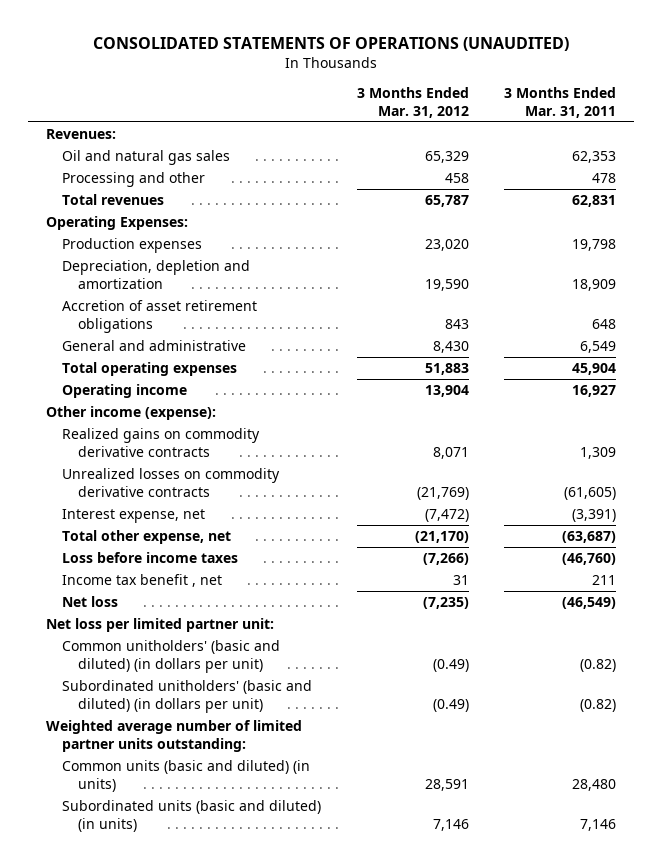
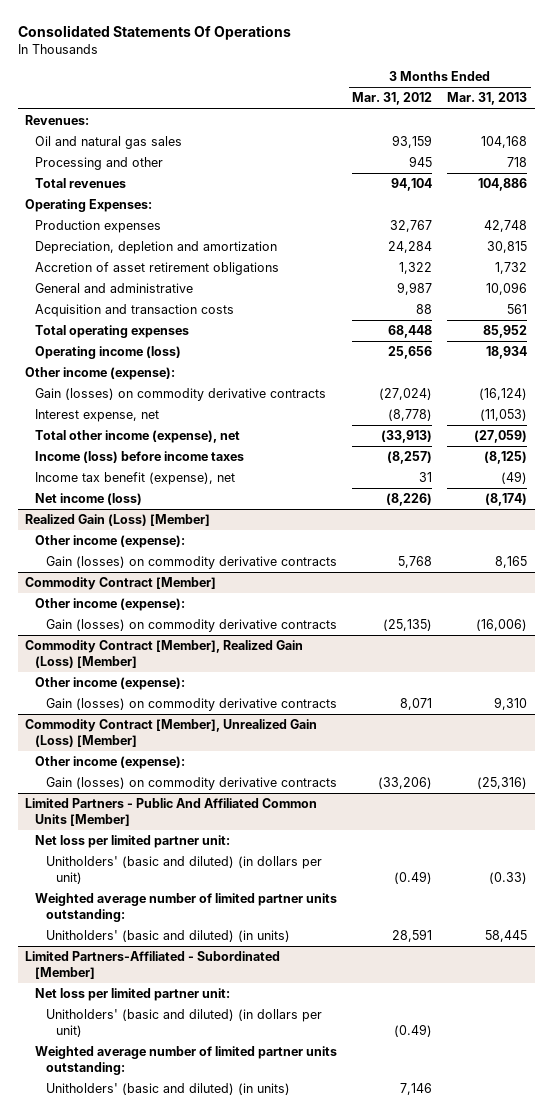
- CONSOLIDATED STATEMENTS OF OPERATIONS (UNAUDITED)
+ Consolidated Statements Of Operations
- | 3 Months Ended Mar. 31, 2012 | 3 Months Ended Mar. 31, 2011
+ | 3 Months Ended Mar. 31, 2012 | 3 Months Ended Mar. 31, 2013
- Oil and natural gas sales | 65,329 | 62,353
- Processing and other | 458 | 478
- Total revenues | 65,787 | 62,831
+ Oil and natural gas sales | 93,159 | 104,168
+ Processing and other | 945 | 718
+ Total revenues | 94,104 | 104,886
- Production expenses | 23,020 | 19,798
- Depreciation, depletion and amortization | 19,590 | 18,909
- Accretion of asset retirement obligations | 843 | 648
- General and administrative | 8,430 | 6,549
- Total operating expenses | 51,883 | 45,904
- Operating income | 13,904 | 16,927
+ Production expenses | 32,767 | 42,748
+ Depreciation, depletion and amortization | 24,284 | 30,815
+ Accretion of asset retirement obligations | 1,322 | 1,732
+ General and administrative | 9,987 | 10,096
+ Acquisition and transaction costs | 88 | 561
+ Total operating expenses | 68,448 | 85,952
+ Operating income (loss) | 25,656 | 18,934
- Realized gains on commodity derivative contracts | 8,071 | 1,309
- Unrealized losses on commodity derivative contracts | (21,769) | (61,605)
- Interest expense, net | (7,472) | (3,391)
- Total other expense, net | (21,170) | (63,687)
- Loss before income taxes | (7,266) | (46,760)
- Income tax benefit , net | 31 | 211
- Net loss | (7,235) | (46,549)
+ Gain (losses) on commodity derivative contracts | (27,024) | (16,124)
+ Interest expense, net | (8,778) | (11,053)
+ Total other income (expense), net | (33,913) | (27,059)
+ Income (loss) before income taxes | (8,257) | (8,125)
+ Income tax benefit (expense), net | 31 | (49)
+ Net income (loss) | (8,226) | (8,174)
+ Realized Gain (Loss) [Member]
+ Other income (expense):
+ Gain (losses) on commodity derivative contracts | 5,768 | 8,165
+ Commodity Contract [Member]
+ Other income (expense):
+ Gain (losses) on commodity derivative contracts | (25,135) | (16,006)
+ Commodity Contract [Member], Realized Gain (Loss) [Member]
+ Other income (expense):
+ Gain (losses) on commodity derivative contracts | 8,071 | 9,310
+ Commodity Contract [Member], Unrealized Gain (Loss) [Member]
+ Other income (expense):
+ Gain (losses) on commodity derivative contracts | (33,206) | (25,316)
+ Limited Partners - Public And Affiliated Common Units [Member]
- Common unitholders' (basic and diluted) (in dollars per unit) | (0.49) | (0.82)
- Subordinated unitholders' (basic and diluted) (in dollars per unit) | (0.49) | (0.82)
+ Unitholders' (basic and diluted) (in dollars per unit) | (0.49) | (0.33)
- Common units (basic and diluted) (in units) | 28,591 | 28,480
- Subordinated units (basic and diluted) (in units) | 7,146 | 7,146
+ Unitholders' (basic and diluted) (in units) | 28,591 | 58,445
+ Limited Partners-Affiliated - Subordinated [Member]
+ Net loss per limited partner unit:
+ Unitholders' (basic and diluted) (in dollars per unit) | (0.49) |
+ Weighted average number of limited partner units outstanding:
+ Unitholders' (basic and diluted) (in units) | 7,146 |

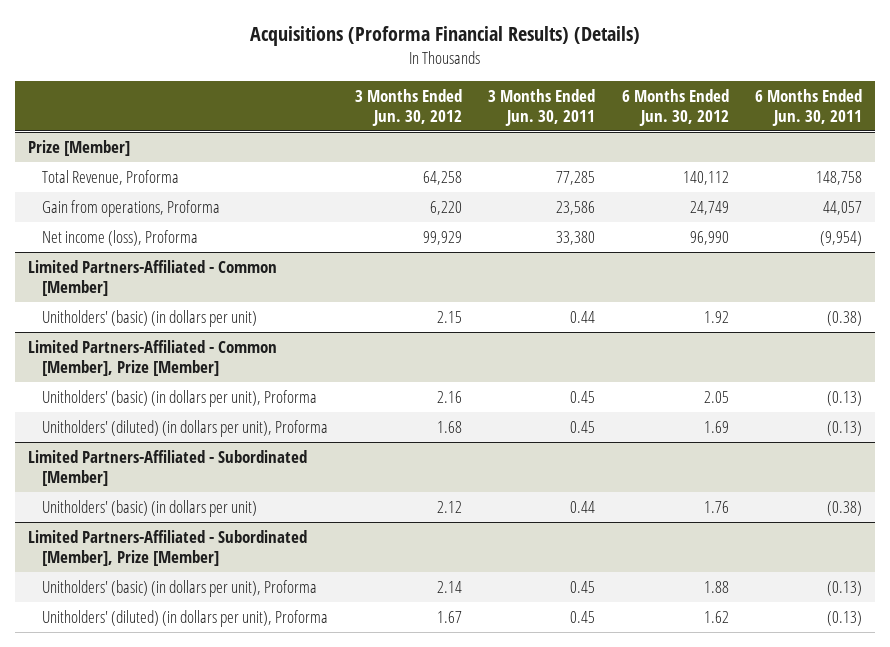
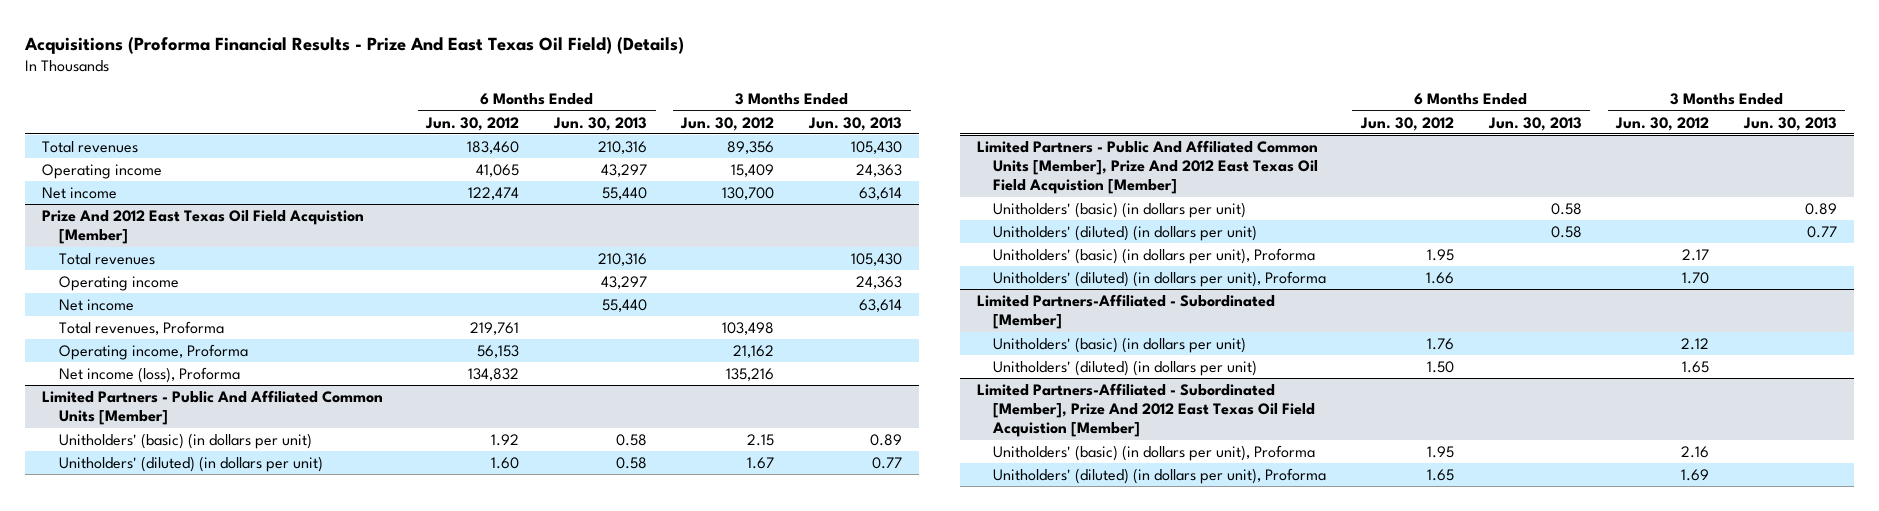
- Acquisitions (Proforma Financial Results) (Details)
+ Acquisitions (Proforma Financial Results - Prize And East Texas Oil Field) (Details)
- | 3 Months Ended Jun. 30, 2012 | 3 Months Ended Jun. 30, 2011 | 6 Months Ended Jun. 30, 2012 | 6 Months Ended Jun. 30, 2011
+ | 6 Months Ended Jun. 30, 2012 | 6 Months Ended Jun. 30, 2013 | 3 Months Ended Jun. 30, 2012 | 3 Months Ended Jun. 30, 2013
- Prize [Member]
- Total Revenue, Proforma | 64,258 | 77,285 | 140,112 | 148,758
- Gain from operations, Proforma | 6,220 | 23,586 | 24,749 | 44,057
- Net income (loss), Proforma | 99,929 | 33,380 | 96,990 | (9,954)
- Limited Partners-Affiliated - Common [Member]
+ Total revenues | 183,460 | 210,316 | 89,356 | 105,430
+ Operating income | 41,065 | 43,297 | 15,409 | 24,363
+ Net income | 122,474 | 55,440 | 130,700 | 63,614
+ Prize And 2012 East Texas Oil Field Acquistion [Member]
+ Total revenues | | 210,316 | | 105,430
+ Operating income | | 43,297 | | 24,363
+ Net income | | 55,440 | | 63,614
+ Total revenues, Proforma | 219,761 | | 103,498 |
+ Operating income, Proforma | 56,153 | | 21,162 |
+ Net income (loss), Proforma | 134,832 | | 135,216 |
+ Limited Partners - Public And Affiliated Common Units [Member]
- Limited Partners-Affiliated - Common [Member], Prize [Member]
- Unitholders' (basic) (in dollars per unit), Proforma | 2.16 | 0.45 | 2.05 | (0.13)
- Unitholders' (diluted) (in dollars per unit), Proforma | 1.68 | 0.45 | 1.69 | (0.13)
+ Unitholders' (diluted) (in dollars per unit) | 1.60 | 0.58 | 1.67 | 0.77
+ Limited Partners - Public And Affiliated Common Units [Member], Prize And 2012 East Texas Oil Field Acquistion [Member]
+ Unitholders' (basic) (in dollars per unit) | | 0.58 | | 0.89
+ Unitholders' (diluted) (in dollars per unit) | | 0.58 | | 0.77
+ Unitholders' (basic) (in dollars per unit), Proforma | 1.95 | | 2.17 |
+ Unitholders' (diluted) (in dollars per unit), Proforma | 1.66 | | 1.70 |
- Limited Partners-Affiliated - Subordinated [Member], Prize [Member]
- Unitholders' (basic) (in dollars per unit), Proforma | 2.14 | 0.45 | 1.88 | (0.13)
- Unitholders' (diluted) (in dollars per unit), Proforma | 1.67 | 0.45 | 1.62 | (0.13)
@ Limited Partners-Affiliated - Subordinated [Member]
+ Unitholders' (diluted) (in dollars per unit) | 1.50 | | 1.65 |
+ Limited Partners-Affiliated - Subordinated [Member], Prize And 2012 East Texas Oil Field Acquistion [Member]
+ Unitholders' (basic) (in dollars per unit), Proforma | 1.95 | | 2.16 |
+ Unitholders' (diluted) (in dollars per unit), Proforma | 1.65 | | 1.69 |

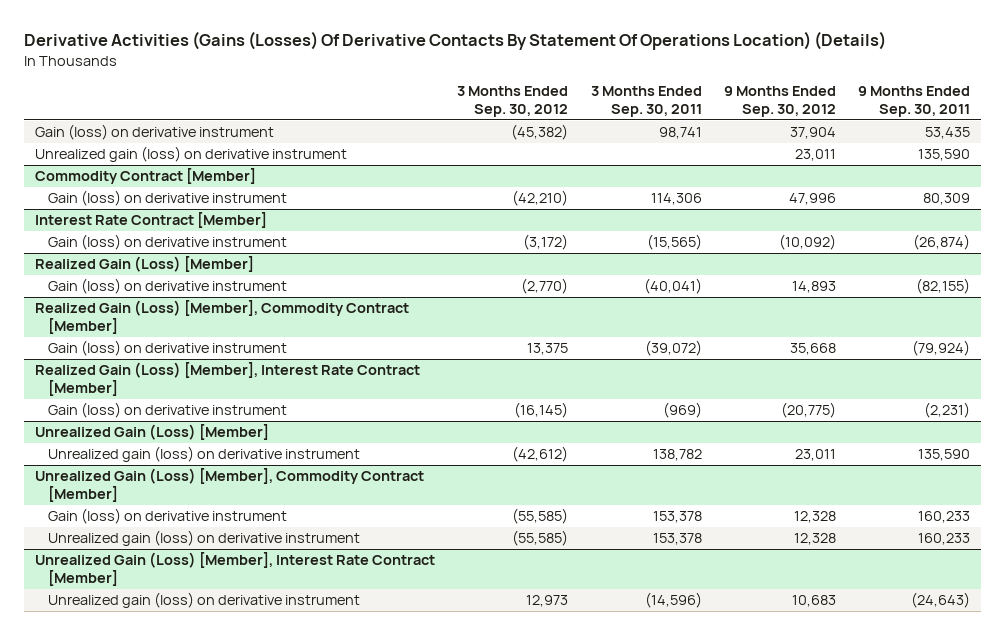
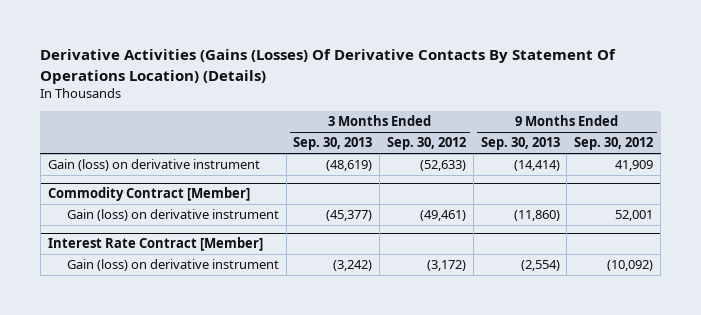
- | 3 Months Ended Sep. 30, 2012 | 3 Months Ended Sep. 30, 2011 | 9 Months Ended Sep. 30, 2012 | 9 Months Ended Sep. 30, 2011
+ | 3 Months Ended Sep. 30, 2013 | 3 Months Ended Sep. 30, 2012 | 9 Months Ended Sep. 30, 2013 | 9 Months Ended Sep. 30, 2012
- Gain (loss) on derivative instrument | (45,382) | 98,741 | 37,904 | 53,435
- Unrealized gain (loss) on derivative instrument | | | 23,011 | 135,590
+ Gain (loss) on derivative instrument | (48,619) | (52,633) | (14,414) | 41,909
@ Commodity Contract [Member]
- Gain (loss) on derivative instrument | (42,210) | 114,306 | 47,996 | 80,309
+ Gain (loss) on derivative instrument | (45,377) | (49,461) | (11,860) | 52,001
- Realized Gain (Loss) [Member]
- Gain (loss) on derivative instrument | (2,770) | (40,041) | 14,893 | (82,155)
- Realized Gain (Loss) [Member], Commodity Contract [Member]
- Gain (loss) on derivative instrument | 13,375 | (39,072) | 35,668 | (79,924)
- Realized Gain (Loss) [Member], Interest Rate Contract [Member]
- Gain (loss) on derivative instrument | (16,145) | (969) | (20,775) | (2,231)
- Unrealized Gain (Loss) [Member]
- Unrealized gain (loss) on derivative instrument | (42,612) | 138,782 | 23,011 | 135,590
- Unrealized Gain (Loss) [Member], Commodity Contract [Member]
- Gain (loss) on derivative instrument | (55,585) | 153,378 | 12,328 | 160,233
- Unrealized gain (loss) on derivative instrument | (55,585) | 153,378 | 12,328 | 160,233
- Unrealized Gain (Loss) [Member], Interest Rate Contract [Member]
- Unrealized gain (loss) on derivative instrument | 12,973 | (14,596) | 10,683 | (24,643)

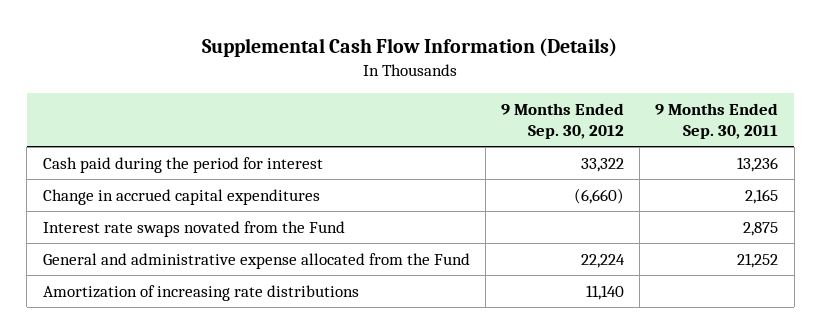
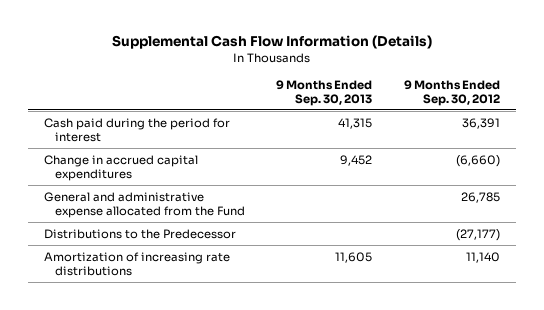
- | 9 Months Ended Sep. 30, 2012 | 9 Months Ended Sep. 30, 2011
+ | 9 Months Ended Sep. 30, 2013 | 9 Months Ended Sep. 30, 2012
- Cash paid during the period for interest | 33,322 | 13,236
+ Cash paid during the period for interest | 41,315 | 36,391
- Interest rate swaps novated from the Fund | | 2,875
- General and administrative expense allocated from the Fund | 22,224 | 21,252
+ General and administrative expense allocated from the Fund | | 26,785
+ Distributions to the Predecessor | | (27,177)

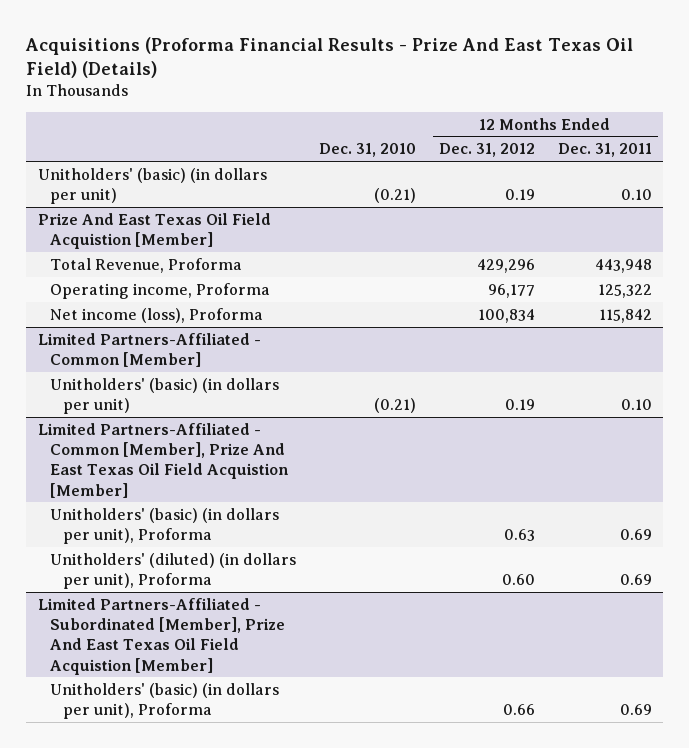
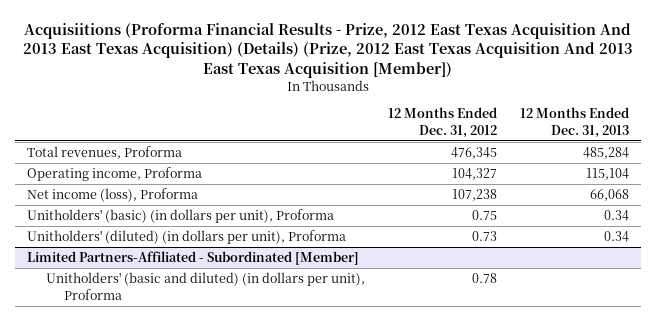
- Acquisitions (Proforma Financial Results - Prize And East Texas Oil Field) (Details)
+ Acquisiitions (Proforma Financial Results - Prize, 2012 East Texas Acquisition And 2013 East Texas Acquisition) (Details) (Prize, 2012 East Texas Acquisition And 2013 East Texas Acquisition [Member])
- | Dec. 31, 2010 | 12 Months Ended Dec. 31, 2012 | 12 Months Ended Dec. 31, 2011
+ | 12 Months Ended Dec. 31, 2012 | 12 Months Ended Dec. 31, 2013
- Unitholders' (basic) (in dollars per unit) | (0.21) | 0.19 | 0.10
- Prize And East Texas Oil Field Acquistion [Member]
- Total Revenue, Proforma | | 429,296 | 443,948
- Operating income, Proforma | | 96,177 | 125,322
- Net income (loss), Proforma | | 100,834 | 115,842
- Limited Partners-Affiliated - Common [Member]
- Unitholders' (basic) (in dollars per unit) | (0.21) | 0.19 | 0.10
- Limited Partners-Affiliated - Common [Member], Prize And East Texas Oil Field Acquistion [Member]
- Unitholders' (basic) (in dollars per unit), Proforma | | 0.63 | 0.69
- Unitholders' (diluted) (in dollars per unit), Proforma | | 0.60 | 0.69
- Limited Partners-Affiliated - Subordinated [Member], Prize And East Texas Oil Field Acquistion [Member]
- Unitholders' (basic) (in dollars per unit), Proforma | | 0.66 | 0.69
+ Total revenues, Proforma | 476,345 | 485,284
+ Operating income, Proforma | 104,327 | 115,104
+ Net income (loss), Proforma | 107,238 | 66,068
+ Unitholders' (basic) (in dollars per unit), Proforma | 0.75 | 0.34
+ Unitholders' (diluted) (in dollars per unit), Proforma | 0.73 | 0.34
+ Limited Partners-Affiliated - Subordinated [Member]
+ Unitholders' (basic and diluted) (in dollars per unit), Proforma | 0.78 |

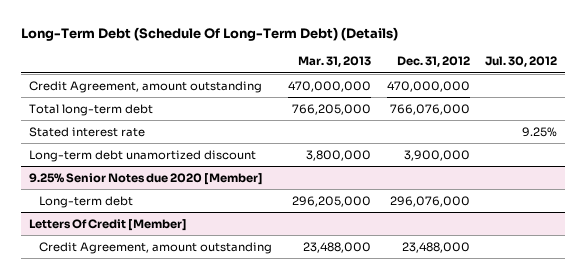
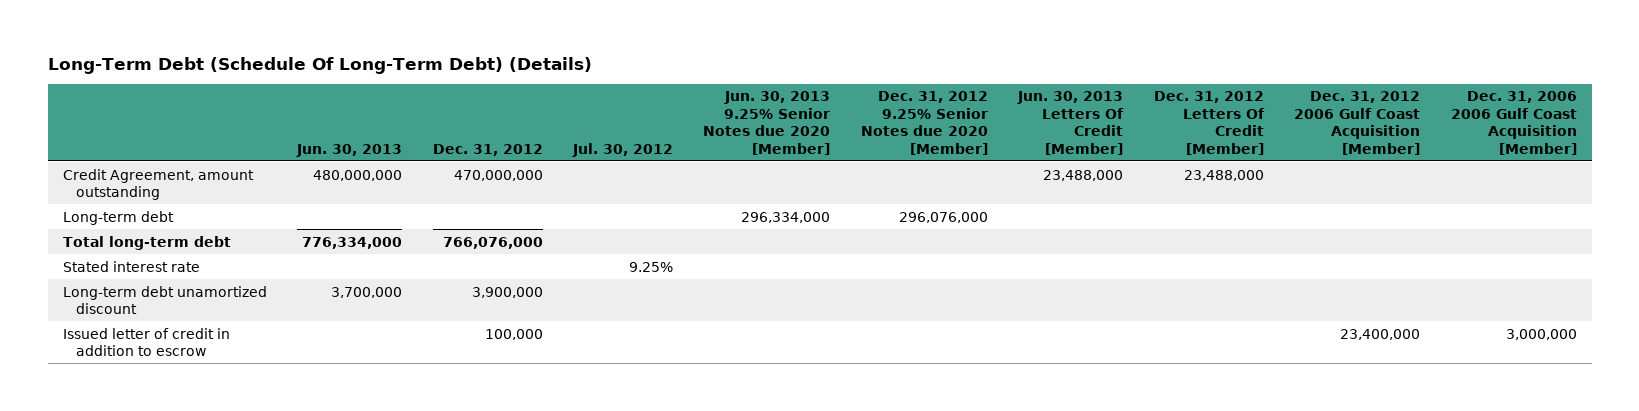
- | Mar. 31, 2013 | Dec. 31, 2012 | Jul. 30, 2012
+ | Jun. 30, 2013 | Dec. 31, 2012 | Jul. 30, 2012 | Jun. 30, 2013 9.25% Senior Notes due 2020 [Member] | Dec. 31, 2012 9.25% Senior Notes due 2020 [Member] | Jun. 30, 2013 Letters Of Credit [Member] | Dec. 31, 2012 Letters Of Credit [Member] | Dec. 31, 2012 2006 Gulf Coast Acquisition [Member] | Dec. 31, 2006 2006 Gulf Coast Acquisition [Member]
+ Long-term debt | | | | 296,334,000 | 296,076,000 | | | |
- 9.25% Senior Notes due 2020 [Member]
- Long-term debt | 296,205,000 | 296,076,000 |
- Letters Of Credit [Member]
- Credit Agreement, amount outstanding | 23,488,000 | 23,488,000 |
+ Issued letter of credit in addition to escrow | | 100,000 | | | | | | 23,400,000 | 3,000,000

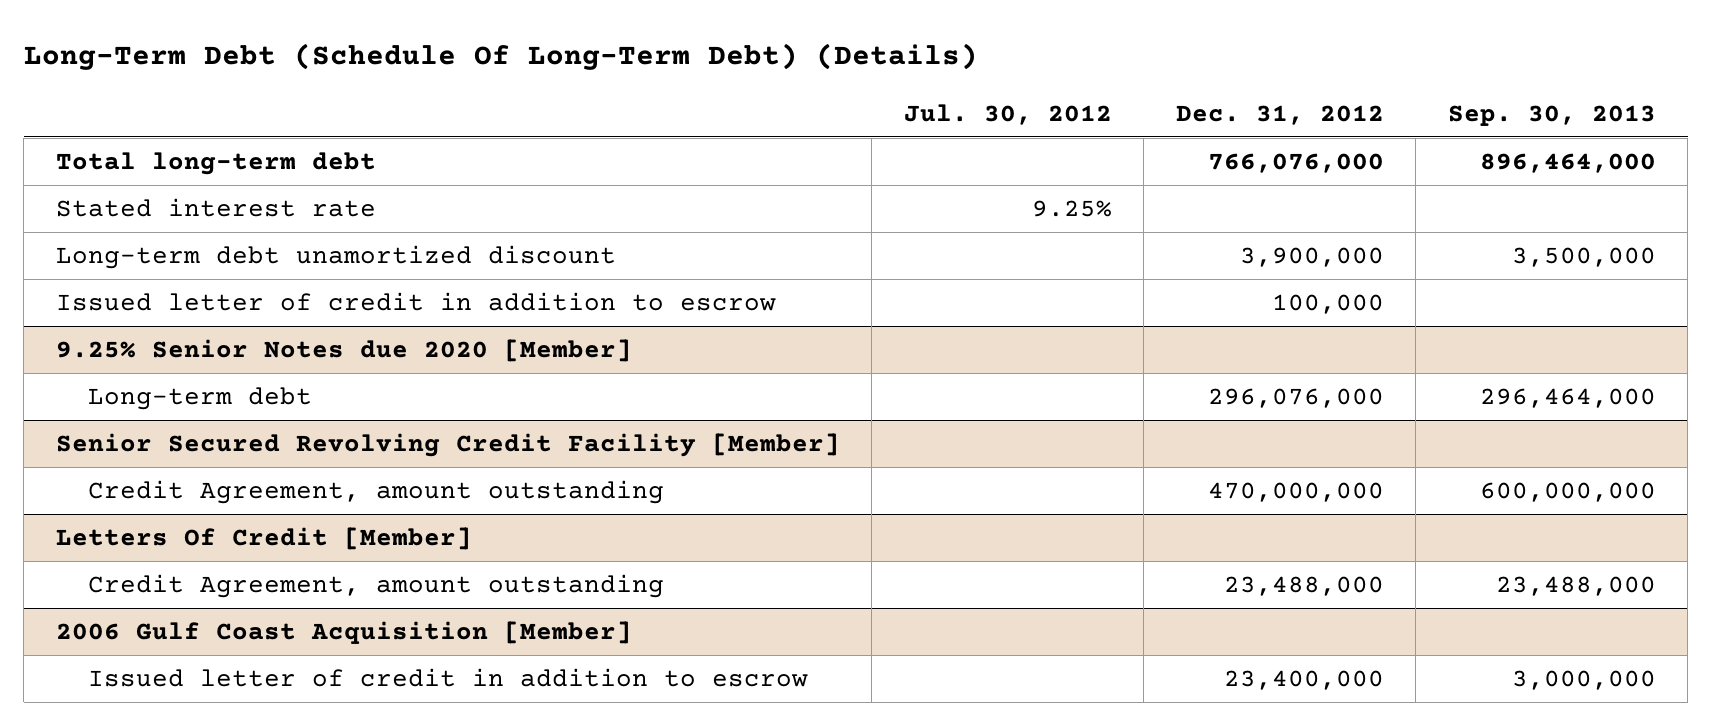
- | Jun. 30, 2013 | Dec. 31, 2012 | Jul. 30, 2012 | Jun. 30, 2013 9.25% Senior Notes due 2020 [Member] | Dec. 31, 2012 9.25% Senior Notes due 2020 [Member] | Jun. 30, 2013 Letters Of Credit [Member] | Dec. 31, 2012 Letters Of Credit [Member] | Dec. 31, 2012 2006 Gulf Coast Acquisition [Member] | Dec. 31, 2006 2006 Gulf Coast Acquisition [Member]
+ | Jul. 30, 2012 | Dec. 31, 2012 | Sep. 30, 2013
- Credit Agreement, amount outstanding | 480,000,000 | 470,000,000 | | | | 23,488,000 | 23,488,000 | |
- Long-term debt | | | | 296,334,000 | 296,076,000 | | | |
+ 9.25% Senior Notes due 2020 [Member]
+ Long-term debt | | 296,076,000 | 296,464,000
+ Senior Secured Revolving Credit Facility [Member]
+ Credit Agreement, amount outstanding | | 470,000,000 | 600,000,000
+ Letters Of Credit [Member]
+ Credit Agreement, amount outstanding | | 23,488,000 | 23,488,000
+ 2006 Gulf Coast Acquisition [Member]
+ Issued letter of credit in addition to escrow | | 23,400,000 | 3,000,000

